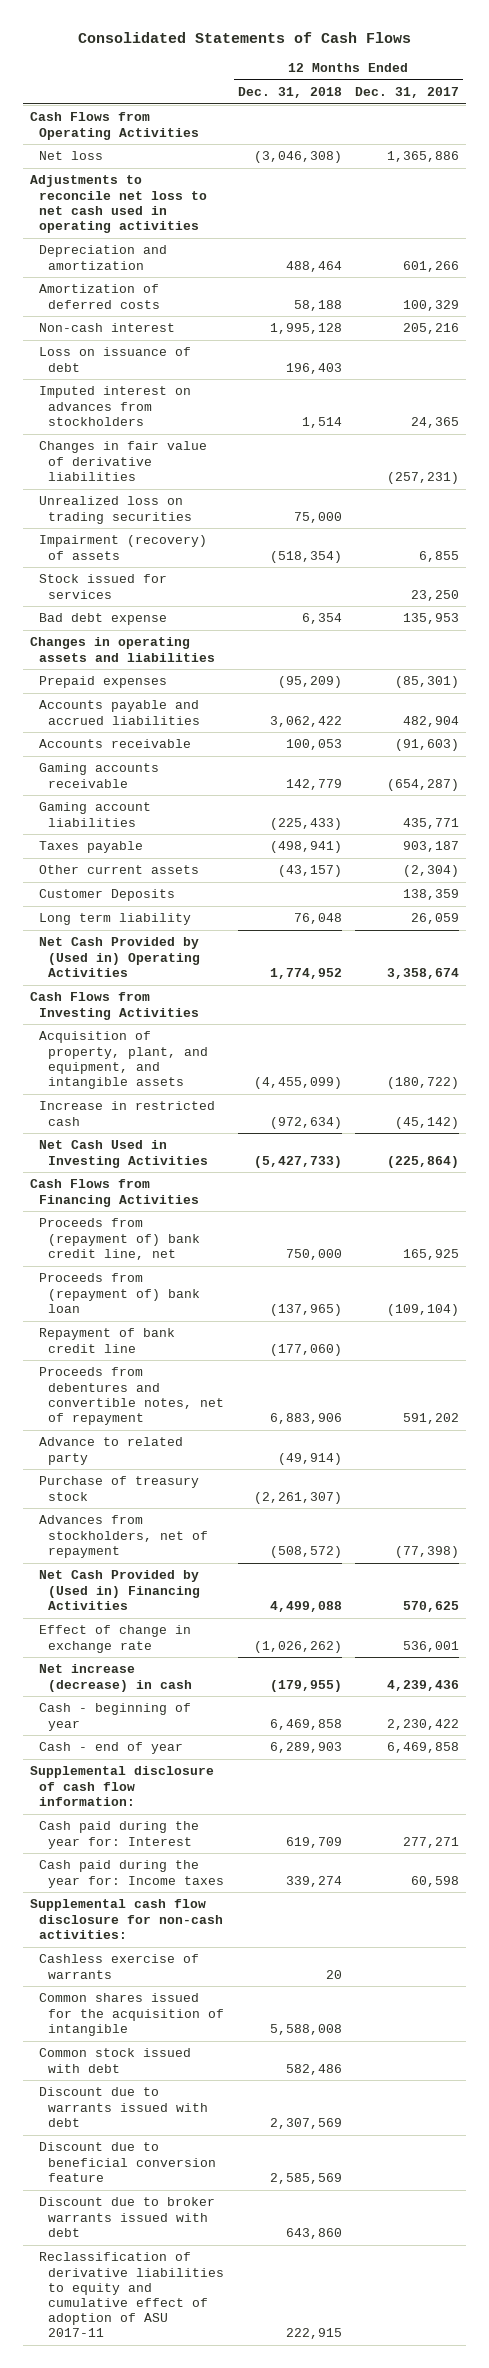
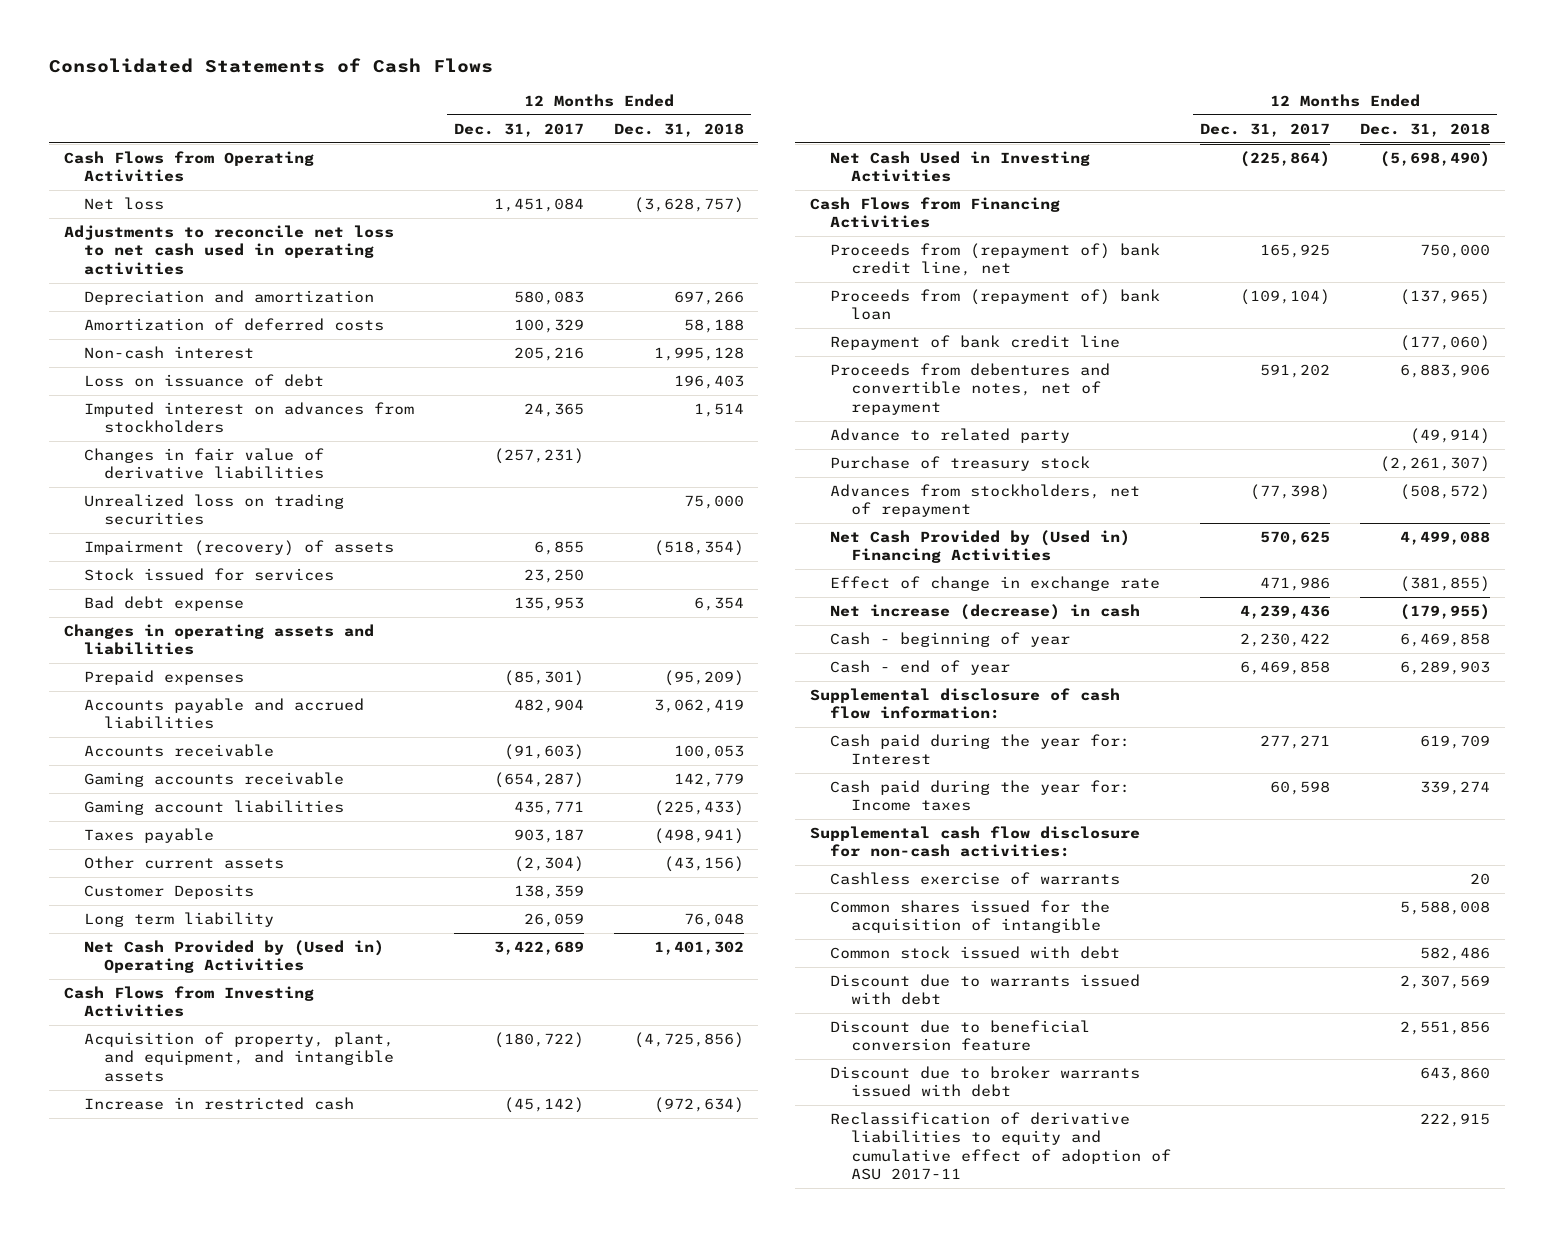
- | 12 Months Ended Dec. 31, 2018 | 12 Months Ended Dec. 31, 2017
+ | 12 Months Ended Dec. 31, 2017 | 12 Months Ended Dec. 31, 2018
- Net loss | (3,046,308) | 1,365,886
+ Net loss | 1,451,084 | (3,628,757)
- Depreciation and amortization | 488,464 | 601,266
+ Depreciation and amortization | 580,083 | 697,266
- Accounts payable and accrued liabilities | 3,062,422 | 482,904
+ Accounts payable and accrued liabilities | 482,904 | 3,062,419
- Other current assets | (43,157) | (2,304)
+ Other current assets | (2,304) | (43,156)
- Net Cash Provided by (Used in) Operating Activities | 1,774,952 | 3,358,674
+ Net Cash Provided by (Used in) Operating Activities | 3,422,689 | 1,401,302
- Acquisition of property, plant, and equipment, and intangible assets | (4,455,099) | (180,722)
+ Acquisition of property, plant, and equipment, and intangible assets | (180,722) | (4,725,856)
- Net Cash Used in Investing Activities | (5,427,733) | (225,864)
+ Net Cash Used in Investing Activities | (225,864) | (5,698,490)
- Effect of change in exchange rate | (1,026,262) | 536,001
+ Effect of change in exchange rate | 471,986 | (381,855)
- Discount due to beneficial conversion feature | 2,585,569 |
+ Discount due to beneficial conversion feature | | 2,551,856

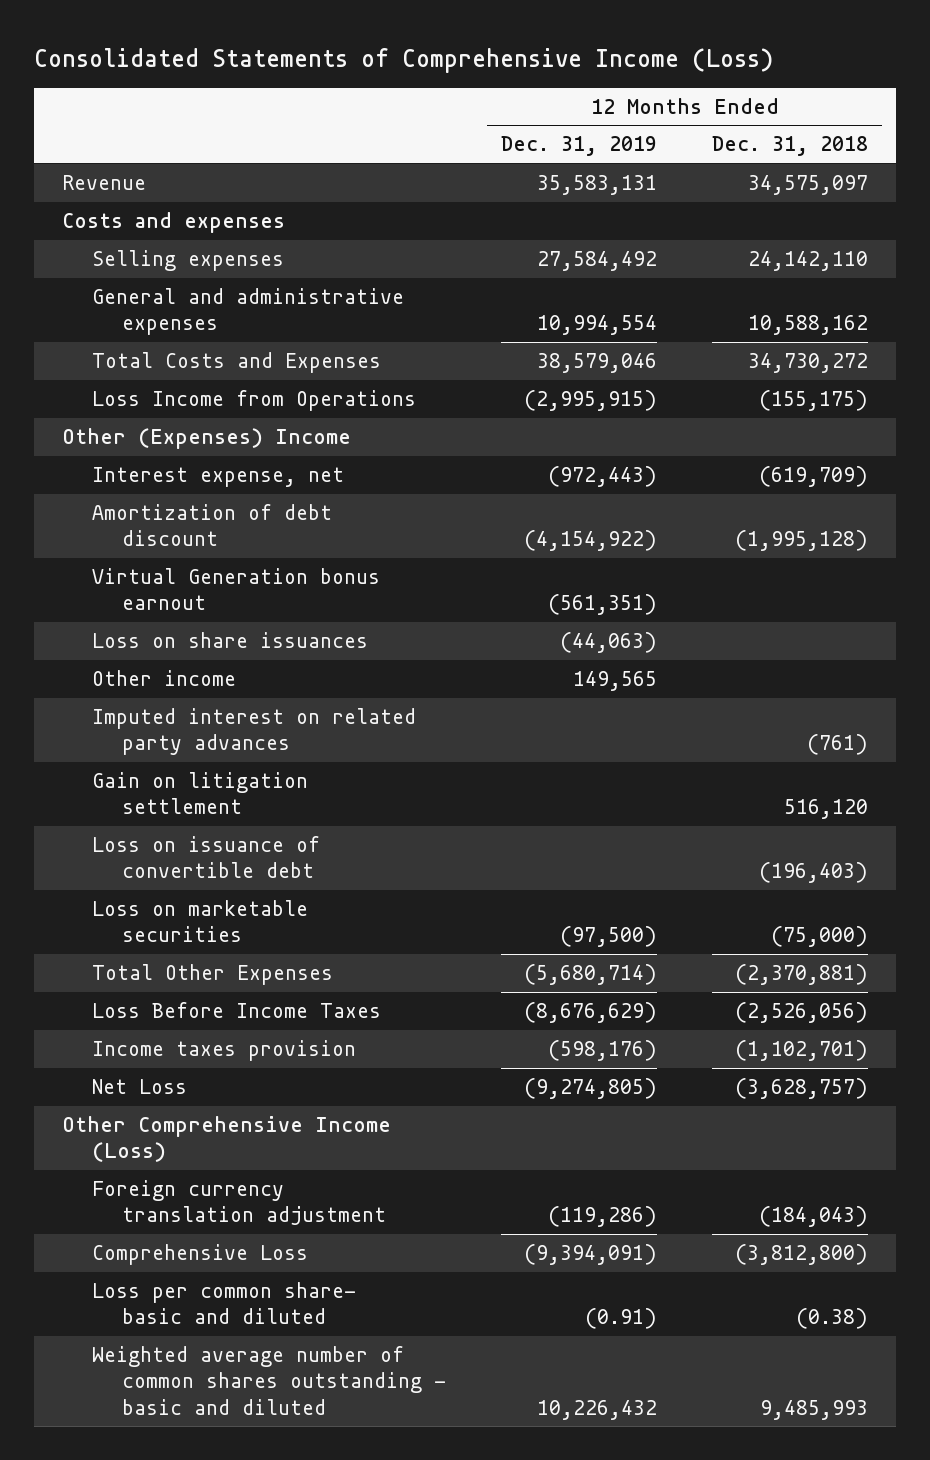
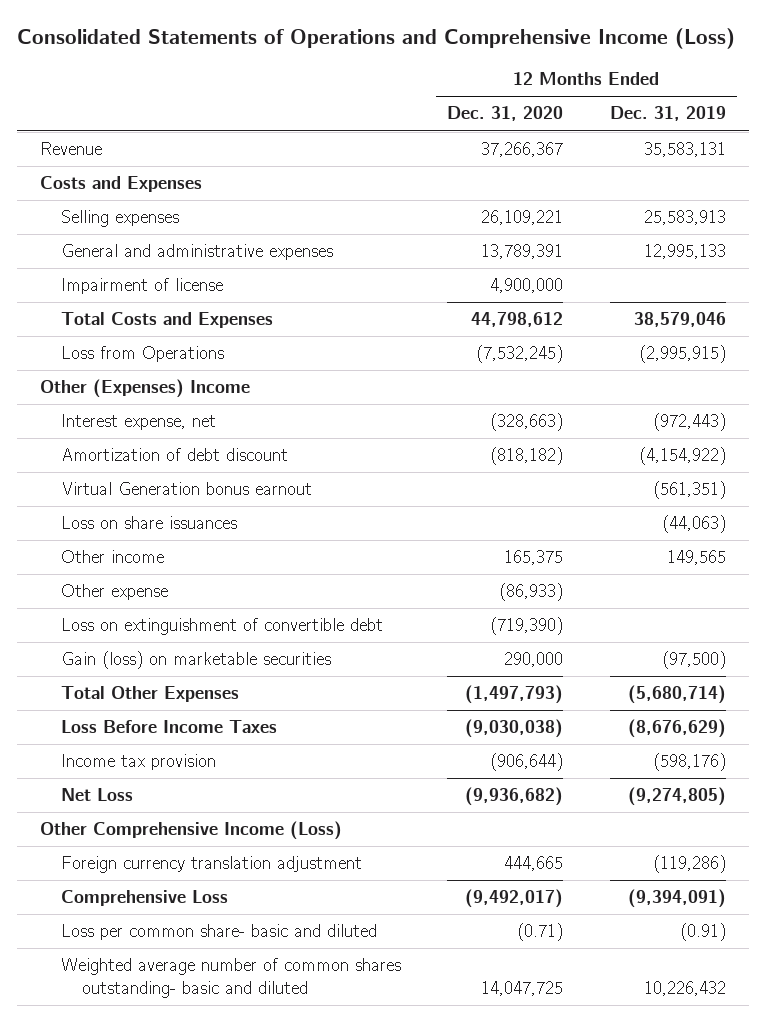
- Consolidated Statements of Comprehensive Income (Loss)
+ Consolidated Statements of Operations and Comprehensive Income (Loss)
- | 12 Months Ended Dec. 31, 2019 | 12 Months Ended Dec. 31, 2018
+ | 12 Months Ended Dec. 31, 2020 | 12 Months Ended Dec. 31, 2019
- Costs and expenses
- Selling expenses | 27,584,492 | 24,142,110
- General and administrative expenses | 10,994,554 | 10,588,162
+ Costs and Expenses
+ Selling expenses | 26,109,221 | 25,583,913
+ General and administrative expenses | 13,789,391 | 12,995,133
+ Impairment of license | 4,900,000 |
- Loss Income from Operations | (2,995,915) | (155,175)
+ Loss from Operations | (7,532,245) | (2,995,915)
- Imputed interest on related party advances | | (761)
- Gain on litigation settlement | | 516,120
- Loss on issuance of convertible debt | | (196,403)
- Loss on marketable securities | (97,500) | (75,000)
+ Other expense | (86,933) |
+ Loss on extinguishment of convertible debt | (719,390) |
+ Gain (loss) on marketable securities | 290,000 | (97,500)
- Income taxes provision | (598,176) | (1,102,701)
+ Income tax provision | (906,644) | (598,176)
- Weighted average number of common shares outstanding - basic and diluted | 10,226,432 | 9,485,993
+ Weighted average number of common shares outstanding- basic and diluted | 14,047,725 | 10,226,432

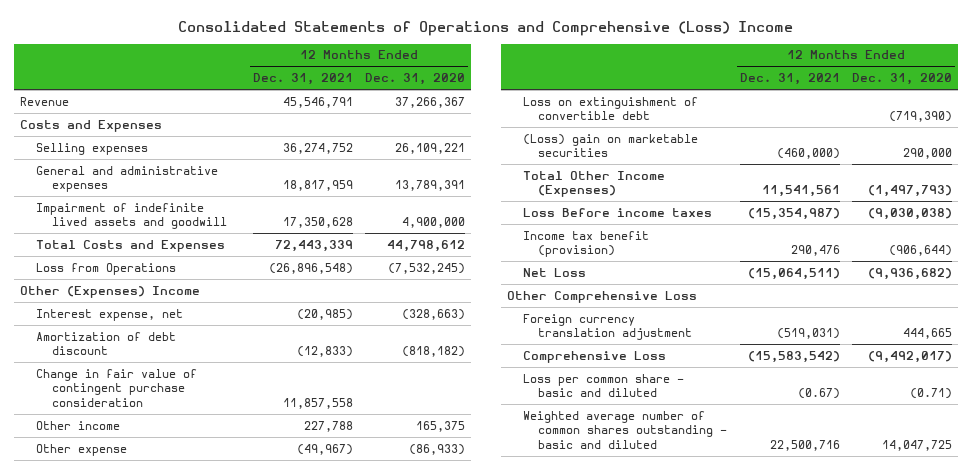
- Consolidated Statements of Operations and Comprehensive Income (Loss)
+ Consolidated Statements of Operations and Comprehensive (Loss) Income
- | 12 Months Ended Dec. 31, 2020 | 12 Months Ended Dec. 31, 2019
+ | 12 Months Ended Dec. 31, 2021 | 12 Months Ended Dec. 31, 2020
- Impairment of license | 4,900,000 |
+ Impairment of indefinite lived assets and goodwill | 17,350,628 | 4,900,000
- Virtual Generation bonus earnout | | (561,351)
- Loss on share issuances | | (44,063)
+ Change in fair value of contingent purchase consideration | 11,857,558 |
- Gain (loss) on marketable securities | 290,000 | (97,500)
- Total Other Expenses | (1,497,793) | (5,680,714)
- Loss Before Income Taxes | (9,030,038) | (8,676,629)
- Income tax provision | (906,644) | (598,176)
+ (Loss) gain on marketable securities | (460,000) | 290,000
+ Total Other Income (Expenses) | 11,541,561 | (1,497,793)
+ Loss Before income taxes | (15,354,987) | (9,030,038)
+ Income tax benefit (provision) | 290,476 | (906,644)
- Other Comprehensive Income (Loss)
+ Other Comprehensive Loss
- Loss per common share- basic and diluted | (0.71) | (0.91)
- Weighted average number of common shares outstanding- basic and diluted | 14,047,725 | 10,226,432
+ Loss per common share - basic and diluted | (0.67) | (0.71)
+ Weighted average number of common shares outstanding - basic and diluted | 22,500,716 | 14,047,725

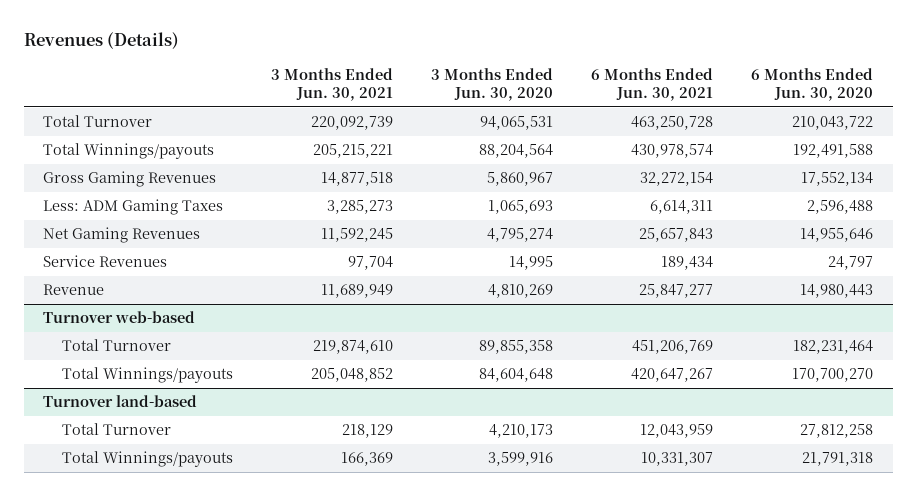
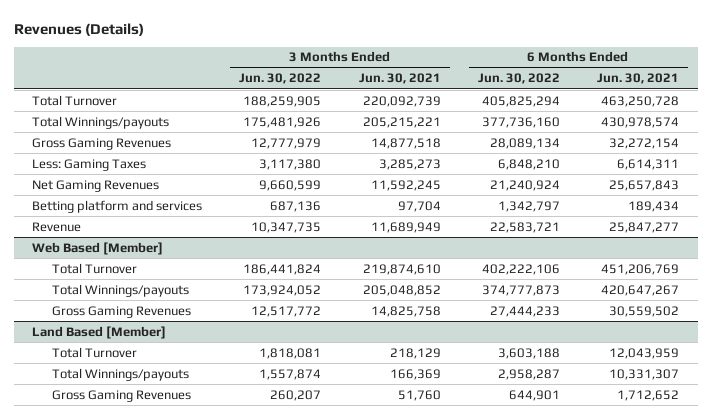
- | 3 Months Ended Jun. 30, 2021 | 3 Months Ended Jun. 30, 2020 | 6 Months Ended Jun. 30, 2021 | 6 Months Ended Jun. 30, 2020
+ | 3 Months Ended Jun. 30, 2022 | 3 Months Ended Jun. 30, 2021 | 6 Months Ended Jun. 30, 2022 | 6 Months Ended Jun. 30, 2021
- Less: ADM Gaming Taxes | 3,285,273 | 1,065,693 | 6,614,311 | 2,596,488
+ Less: Gaming Taxes | 3,117,380 | 3,285,273 | 6,848,210 | 6,614,311
- Service Revenues | 97,704 | 14,995 | 189,434 | 24,797
+ Betting platform and services | 687,136 | 97,704 | 1,342,797 | 189,434
- Turnover web-based
+ Web Based [Member]
- Turnover land-based
+ Gross Gaming Revenues | 12,517,772 | 14,825,758 | 27,444,233 | 30,559,502
+ Land Based [Member]
+ Gross Gaming Revenues | 260,207 | 51,760 | 644,901 | 1,712,652

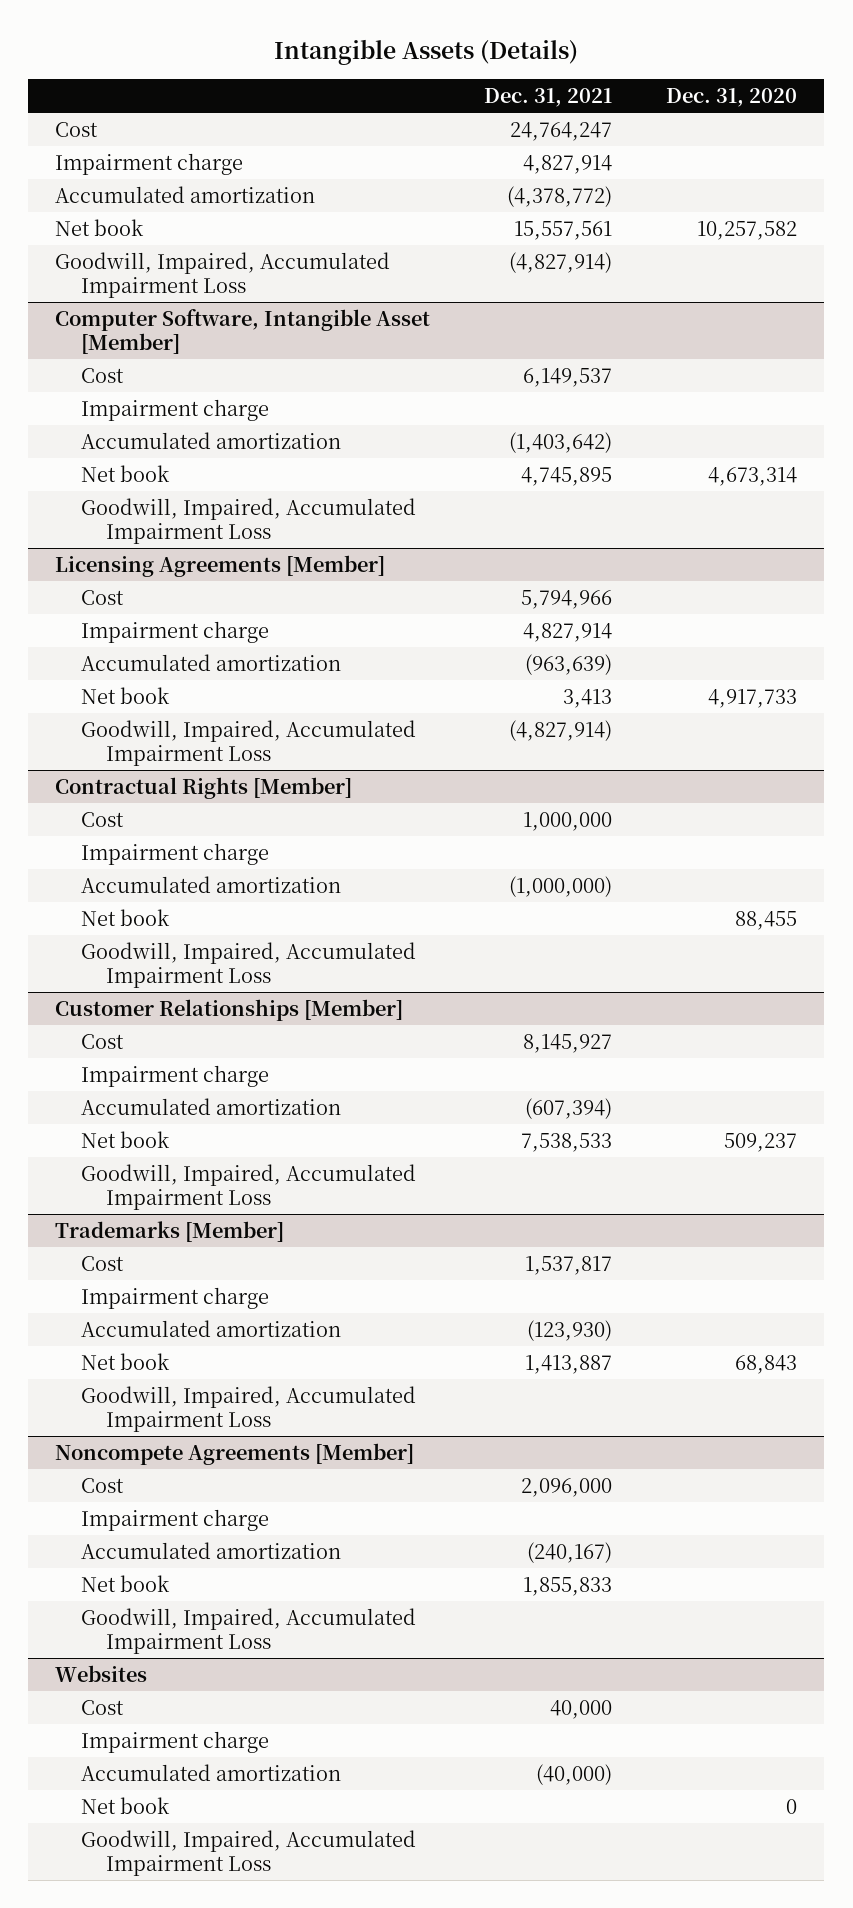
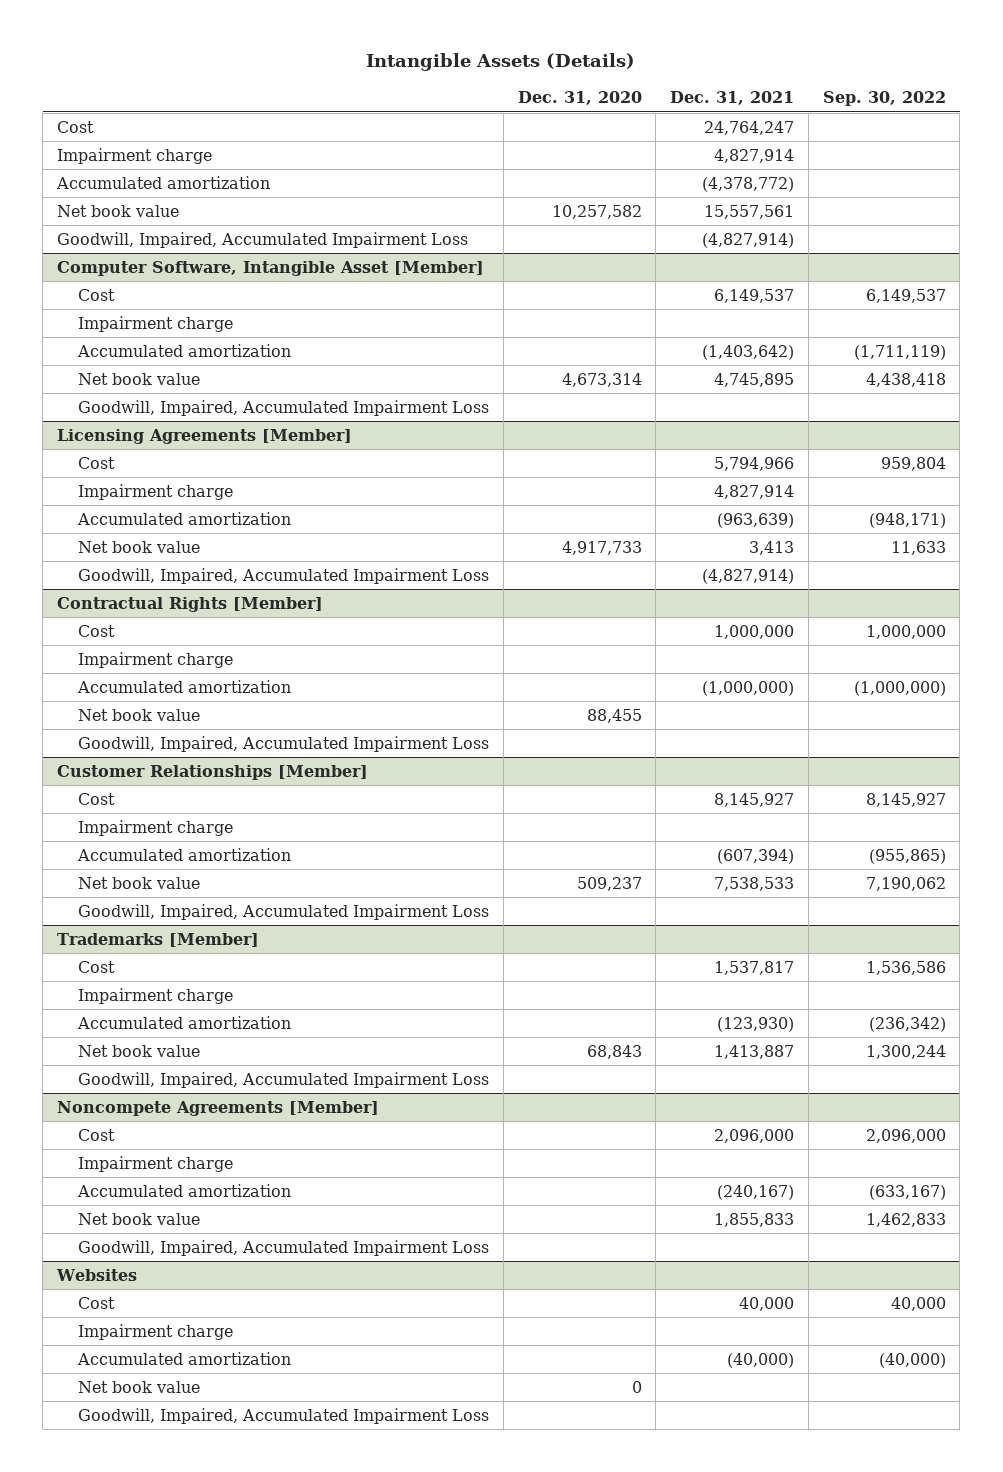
- | Dec. 31, 2021 | Dec. 31, 2020
+ | Dec. 31, 2020 | Dec. 31, 2021 | Sep. 30, 2022
- Net book | 15,557,561 | 10,257,582
+ Net book value | 10,257,582 | 15,557,561 |
@ Computer Software, Intangible Asset [Member]
- Net book | 4,745,895 | 4,673,314
+ Net book value | 4,673,314 | 4,745,895 | 4,438,418
@ Licensing Agreements [Member]
- Net book | 3,413 | 4,917,733
+ Net book value | 4,917,733 | 3,413 | 11,633
@ Contractual Rights [Member]
- Net book | | 88,455
+ Net book value | 88,455 | |
@ Customer Relationships [Member]
- Net book | 7,538,533 | 509,237
+ Net book value | 509,237 | 7,538,533 | 7,190,062
@ Trademarks [Member]
- Net book | 1,413,887 | 68,843
+ Net book value | 68,843 | 1,413,887 | 1,300,244
@ Noncompete Agreements [Member]
- Net book | 1,855,833 |
+ Net book value | | 1,855,833 | 1,462,833
@ Websites
- Net book | | 0
+ Net book value | 0 | |

